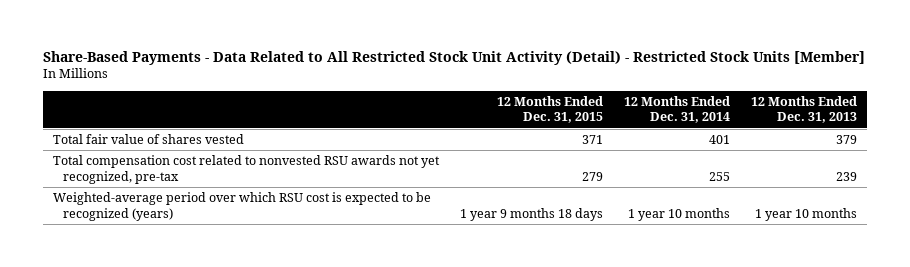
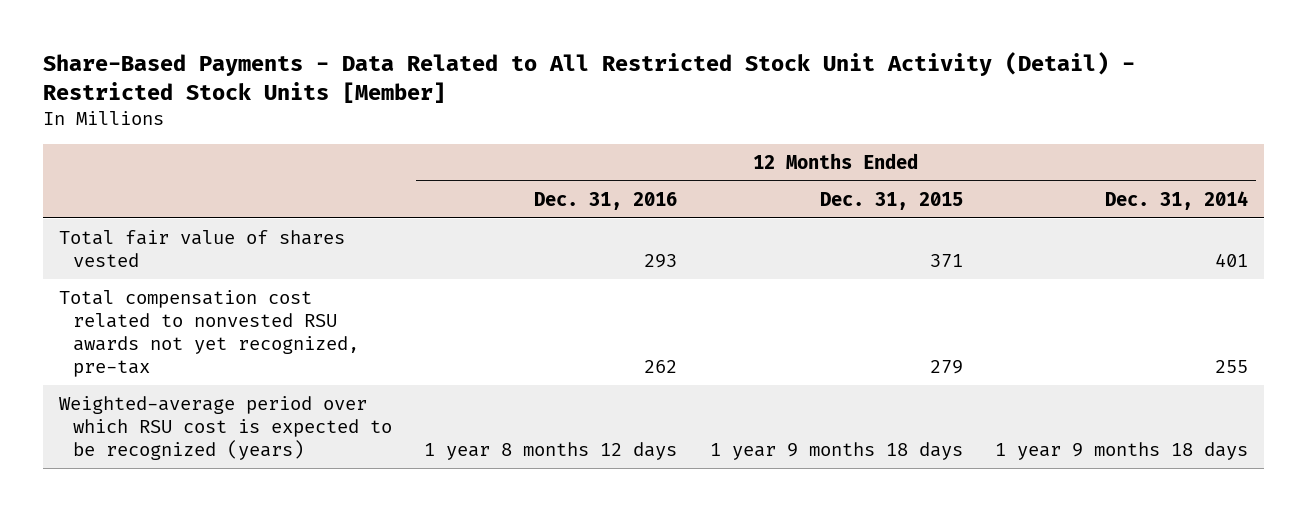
- | 12 Months Ended Dec. 31, 2015 | 12 Months Ended Dec. 31, 2014 | 12 Months Ended Dec. 31, 2013
+ | 12 Months Ended Dec. 31, 2016 | 12 Months Ended Dec. 31, 2015 | 12 Months Ended Dec. 31, 2014
- Weighted-average period over which RSU cost is expected to be recognized (years) | 1 year 9 months 18 days | 1 year 10 months | 1 year 10 months
+ Weighted-average period over which RSU cost is expected to be recognized (years) | 1 year 8 months 12 days | 1 year 9 months 18 days | 1 year 9 months 18 days

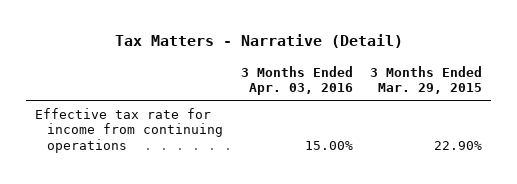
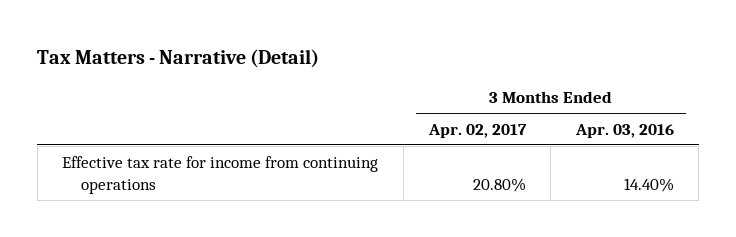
- | 3 Months Ended Apr. 03, 2016 | 3 Months Ended Mar. 29, 2015
+ | 3 Months Ended Apr. 02, 2017 | 3 Months Ended Apr. 03, 2016
- Effective tax rate for income from continuing operations | 15.00% | 22.90%
+ Effective tax rate for income from continuing operations | 20.80% | 14.40%

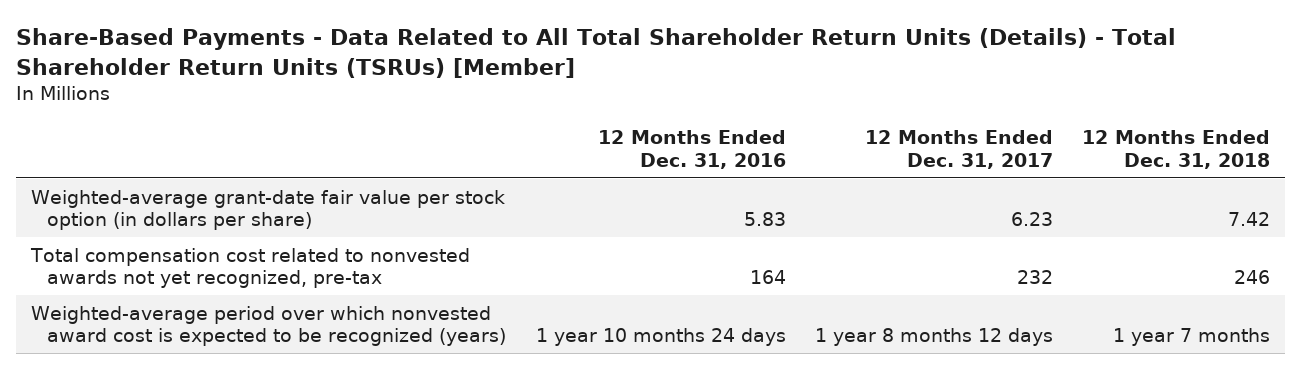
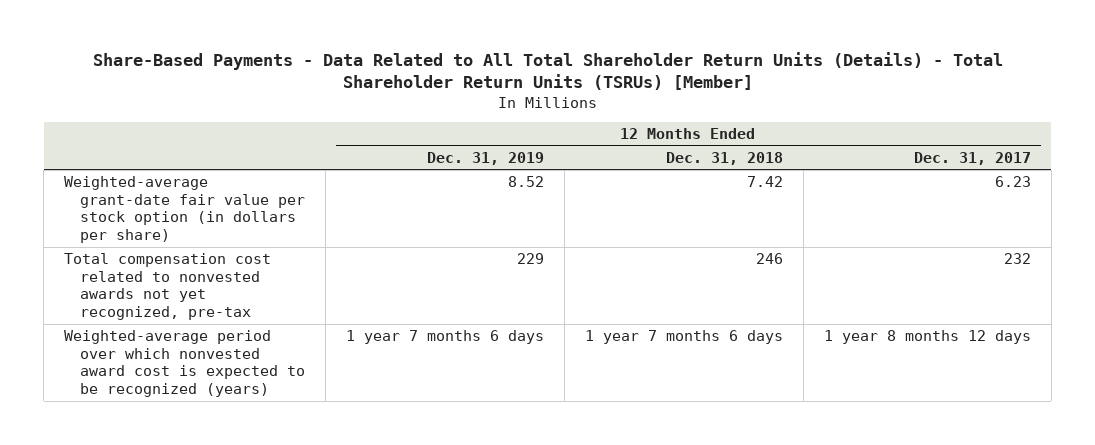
- | 12 Months Ended Dec. 31, 2016 | 12 Months Ended Dec. 31, 2017 | 12 Months Ended Dec. 31, 2018
+ | 12 Months Ended Dec. 31, 2019 | 12 Months Ended Dec. 31, 2018 | 12 Months Ended Dec. 31, 2017
- Weighted-average period over which nonvested award cost is expected to be recognized (years) | 1 year 10 months 24 days | 1 year 8 months 12 days | 1 year 7 months
+ Weighted-average period over which nonvested award cost is expected to be recognized (years) | 1 year 7 months 6 days | 1 year 7 months 6 days | 1 year 8 months 12 days

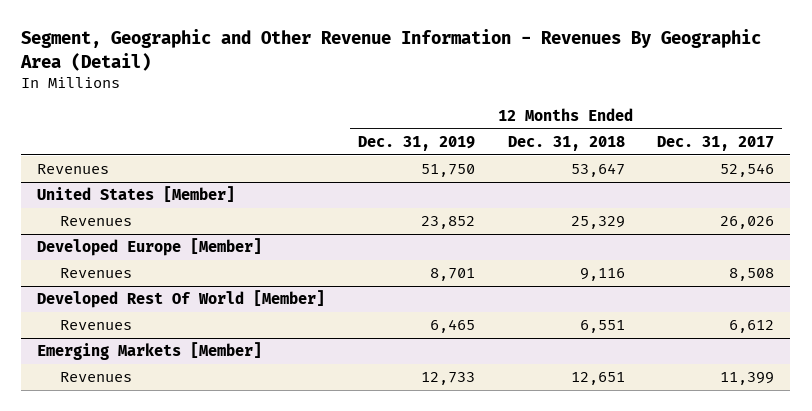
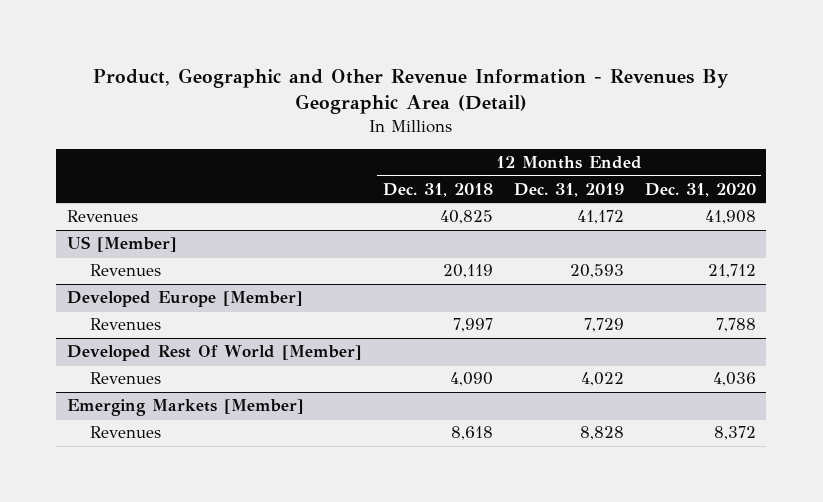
- Segment, Geographic and Other Revenue Information - Revenues By Geographic Area (Detail)
+ Product, Geographic and Other Revenue Information - Revenues By Geographic Area (Detail)
- | 12 Months Ended Dec. 31, 2019 | 12 Months Ended Dec. 31, 2018 | 12 Months Ended Dec. 31, 2017
+ | 12 Months Ended Dec. 31, 2018 | 12 Months Ended Dec. 31, 2019 | 12 Months Ended Dec. 31, 2020
- Revenues | 51,750 | 53,647 | 52,546
- United States [Member]
- Revenues | 23,852 | 25,329 | 26,026
+ Revenues | 40,825 | 41,172 | 41,908
+ US [Member]
+ Revenues | 20,119 | 20,593 | 21,712
@ Developed Europe [Member]
- Revenues | 8,701 | 9,116 | 8,508
+ Revenues | 7,997 | 7,729 | 7,788
@ Developed Rest Of World [Member]
- Revenues | 6,465 | 6,551 | 6,612
+ Revenues | 4,090 | 4,022 | 4,036
@ Emerging Markets [Member]
- Revenues | 12,733 | 12,651 | 11,399
+ Revenues | 8,618 | 8,828 | 8,372

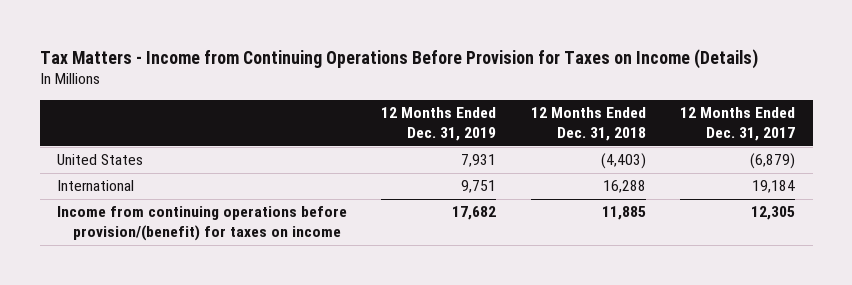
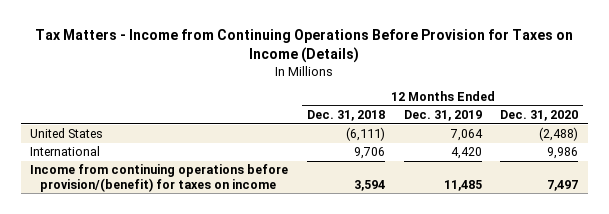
- | 12 Months Ended Dec. 31, 2019 | 12 Months Ended Dec. 31, 2018 | 12 Months Ended Dec. 31, 2017
+ | 12 Months Ended Dec. 31, 2018 | 12 Months Ended Dec. 31, 2019 | 12 Months Ended Dec. 31, 2020
- United States | 7,931 | (4,403) | (6,879)
- International | 9,751 | 16,288 | 19,184
- Income from continuing operations before provision/(benefit) for taxes on income | 17,682 | 11,885 | 12,305
+ United States | (6,111) | 7,064 | (2,488)
+ International | 9,706 | 4,420 | 9,986
+ Income from continuing operations before provision/(benefit) for taxes on income | 3,594 | 11,485 | 7,497

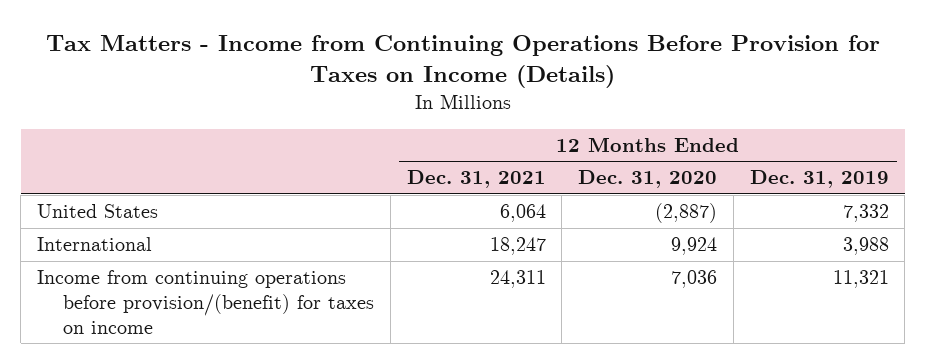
- | 12 Months Ended Dec. 31, 2018 | 12 Months Ended Dec. 31, 2019 | 12 Months Ended Dec. 31, 2020
+ | 12 Months Ended Dec. 31, 2021 | 12 Months Ended Dec. 31, 2020 | 12 Months Ended Dec. 31, 2019
- United States | (6,111) | 7,064 | (2,488)
- International | 9,706 | 4,420 | 9,986
- Income from continuing operations before provision/(benefit) for taxes on income | 3,594 | 11,485 | 7,497
+ United States | 6,064 | (2,887) | 7,332
+ International | 18,247 | 9,924 | 3,988
+ Income from continuing operations before provision/(benefit) for taxes on income | 24,311 | 7,036 | 11,321

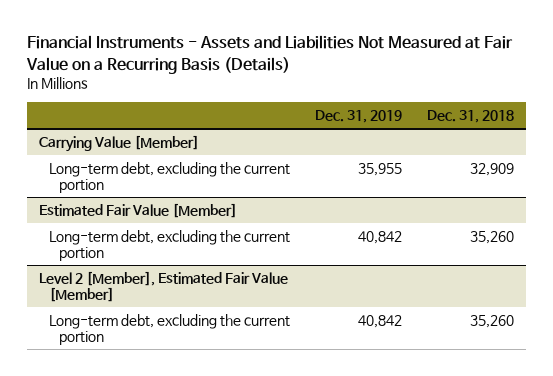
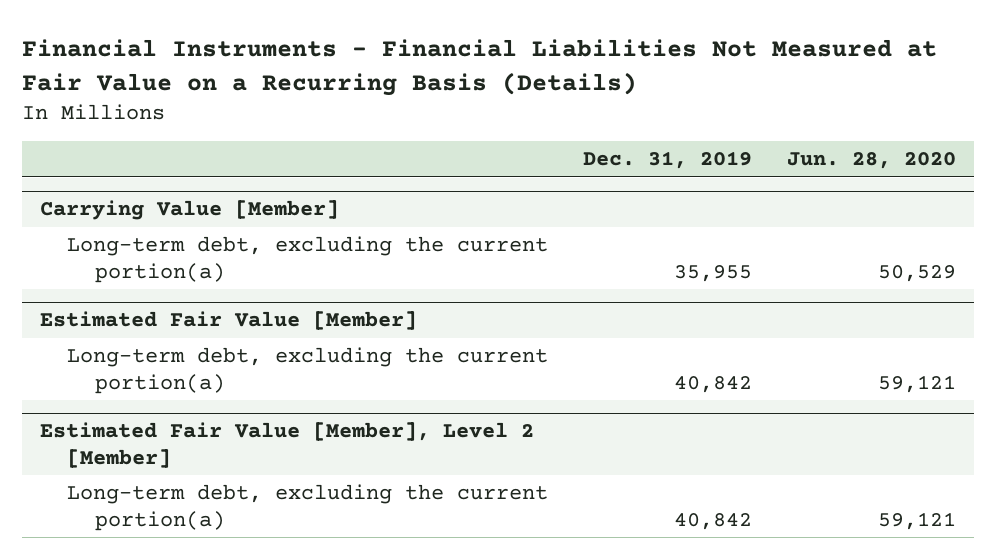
- Financial Instruments - Assets and Liabilities Not Measured at Fair Value on a Recurring Basis (Details)
+ Financial Instruments - Financial Liabilities Not Measured at Fair Value on a Recurring Basis (Details)
- | Dec. 31, 2019 | Dec. 31, 2018
+ | Dec. 31, 2019 | Jun. 28, 2020
@ Carrying Value [Member]
- Long-term debt, excluding the current portion | 35,955 | 32,909
+ Long-term debt, excluding the current portion(a) | 35,955 | 50,529
@ Estimated Fair Value [Member]
- Long-term debt, excluding the current portion | 40,842 | 35,260
- Level 2 [Member], Estimated Fair Value [Member]
- Long-term debt, excluding the current portion | 40,842 | 35,260
@ Estimated Fair Value [Member]
+ Long-term debt, excluding the current portion(a) | 40,842 | 59,121
+ Estimated Fair Value [Member], Level 2 [Member]
+ Long-term debt, excluding the current portion(a) | 40,842 | 59,121

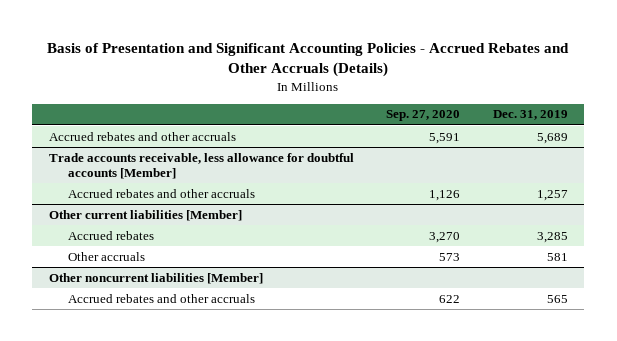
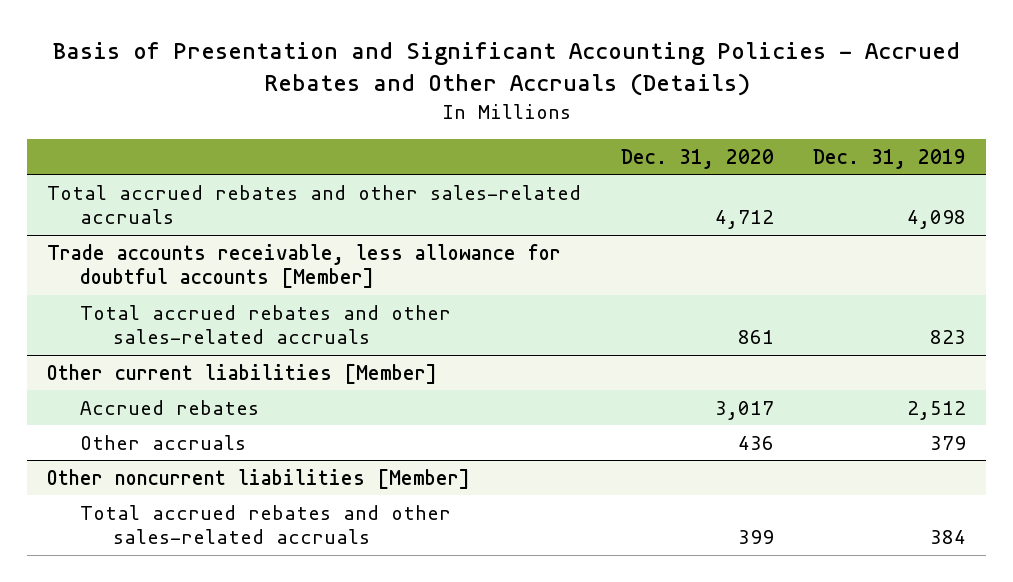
- | Sep. 27, 2020 | Dec. 31, 2019
+ | Dec. 31, 2020 | Dec. 31, 2019
- Accrued rebates and other accruals | 5,591 | 5,689
+ Total accrued rebates and other sales-related accruals | 4,712 | 4,098
@ Trade accounts receivable, less allowance for doubtful accounts [Member]
- Accrued rebates and other accruals | 1,126 | 1,257
+ Total accrued rebates and other sales-related accruals | 861 | 823
@ Other current liabilities [Member]
- Accrued rebates | 3,270 | 3,285
- Other accruals | 573 | 581
+ Accrued rebates | 3,017 | 2,512
+ Other accruals | 436 | 379
@ Other noncurrent liabilities [Member]
- Accrued rebates and other accruals | 622 | 565
+ Total accrued rebates and other sales-related accruals | 399 | 384

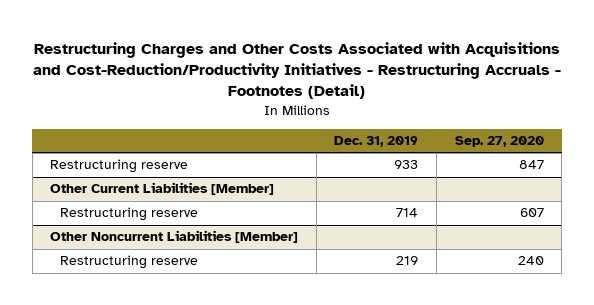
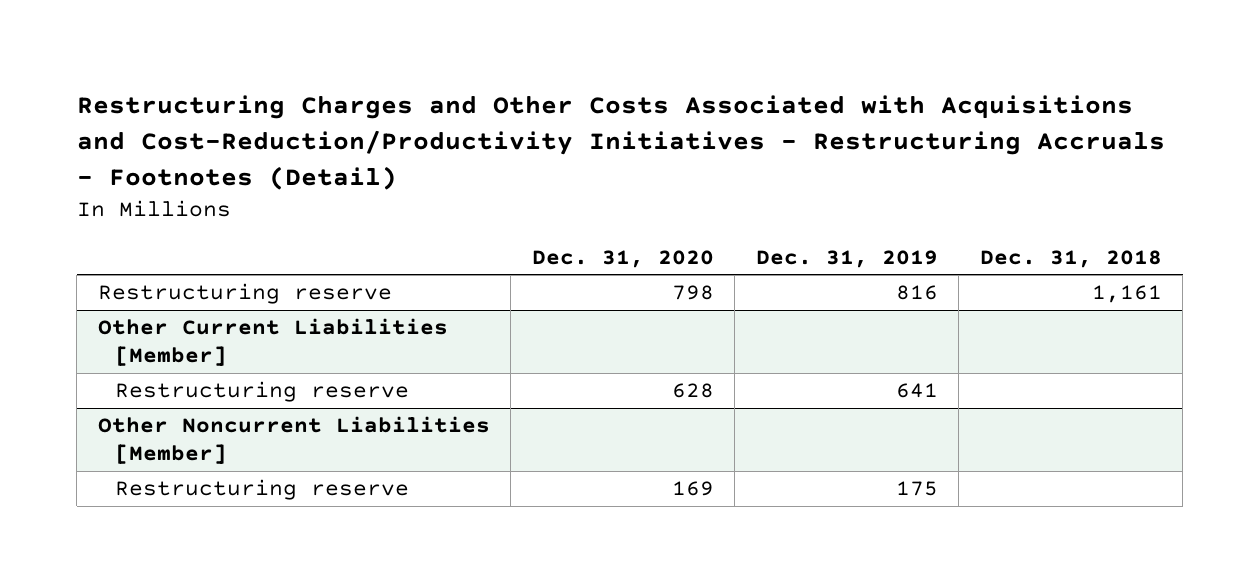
- | Dec. 31, 2019 | Sep. 27, 2020
+ | Dec. 31, 2020 | Dec. 31, 2019 | Dec. 31, 2018
- Restructuring reserve | 933 | 847
+ Restructuring reserve | 798 | 816 | 1,161
@ Other Current Liabilities [Member]
- Restructuring reserve | 714 | 607
+ Restructuring reserve | 628 | 641 |
@ Other Noncurrent Liabilities [Member]
- Restructuring reserve | 219 | 240
+ Restructuring reserve | 169 | 175 |

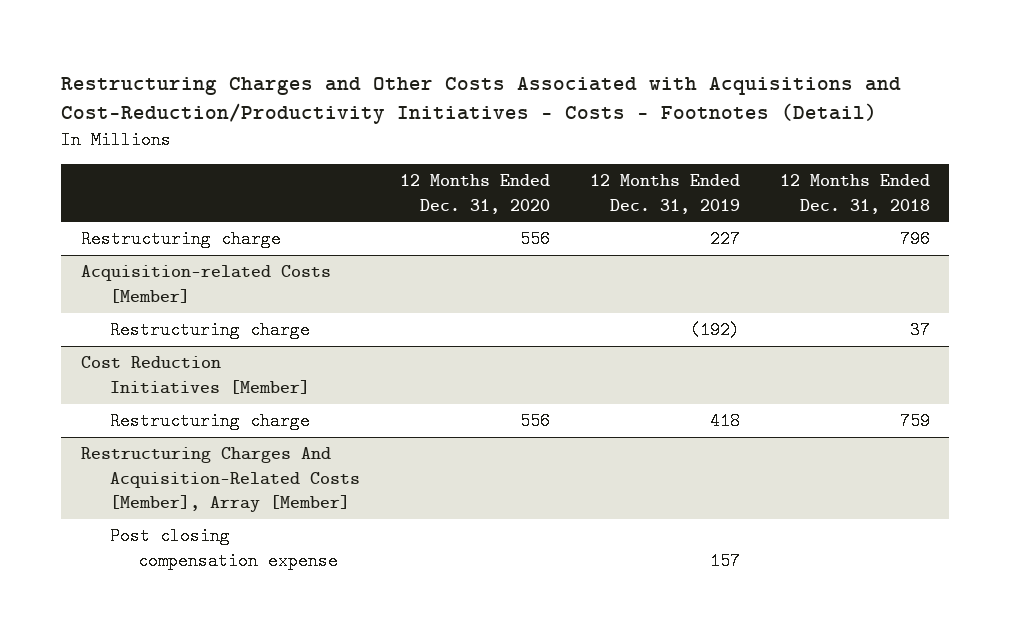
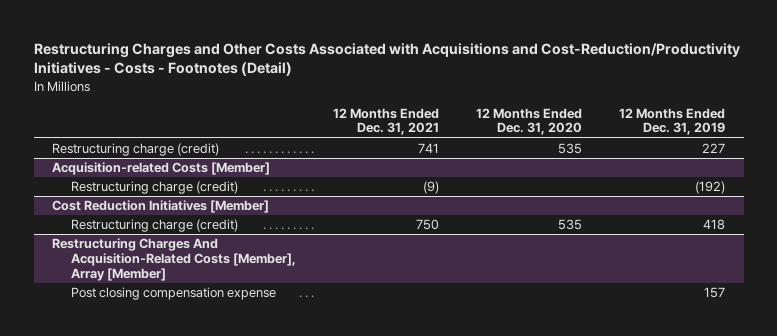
- | 12 Months Ended Dec. 31, 2020 | 12 Months Ended Dec. 31, 2019 | 12 Months Ended Dec. 31, 2018
+ | 12 Months Ended Dec. 31, 2021 | 12 Months Ended Dec. 31, 2020 | 12 Months Ended Dec. 31, 2019
- Restructuring charge | 556 | 227 | 796
+ Restructuring charge (credit) | 741 | 535 | 227
@ Acquisition-related Costs [Member]
- Restructuring charge | | (192) | 37
+ Restructuring charge (credit) | (9) | | (192)
@ Cost Reduction Initiatives [Member]
- Restructuring charge | 556 | 418 | 759
+ Restructuring charge (credit) | 750 | 535 | 418

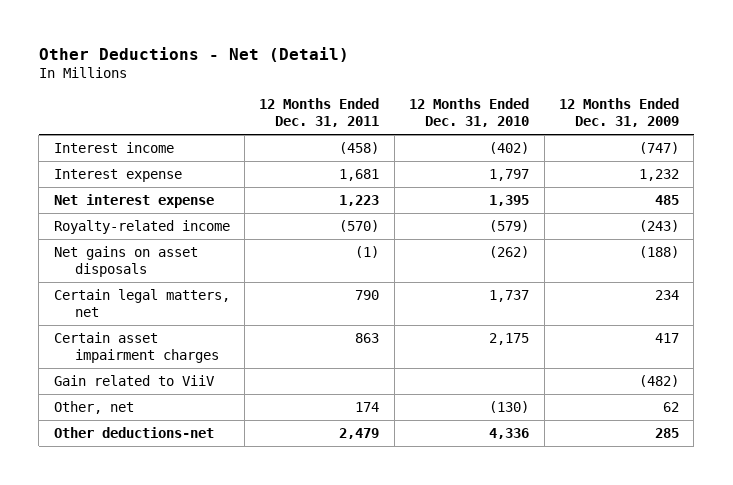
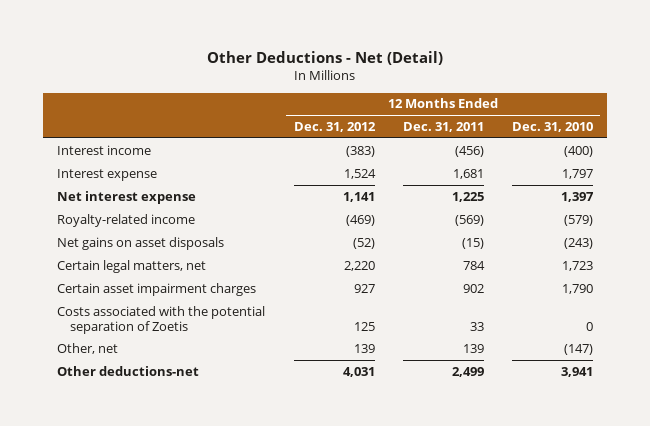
- | 12 Months Ended Dec. 31, 2011 | 12 Months Ended Dec. 31, 2010 | 12 Months Ended Dec. 31, 2009
+ | 12 Months Ended Dec. 31, 2012 | 12 Months Ended Dec. 31, 2011 | 12 Months Ended Dec. 31, 2010
- Interest income | (458) | (402) | (747)
+ Interest income | (383) | (456) | (400)
- Net interest expense | 1,223 | 1,395 | 485
- Royalty-related income | (570) | (579) | (243)
- Net gains on asset disposals | (1) | (262) | (188)
- Certain legal matters, net | 790 | 1,737 | 234
- Certain asset impairment charges | 863 | 2,175 | 417
- Gain related to ViiV | | | (482)
- Other, net | 174 | (130) | 62
- Other deductions-net | 2,479 | 4,336 | 285
+ Net interest expense | 1,141 | 1,225 | 1,397
+ Royalty-related income | (469) | (569) | (579)
+ Net gains on asset disposals | (52) | (15) | (243)
+ Certain legal matters, net | 2,220 | 784 | 1,723
+ Certain asset impairment charges | 927 | 902 | 1,790
+ Costs associated with the potential separation of Zoetis | 125 | 33 | 0
+ Other, net | 139 | 139 | (147)
+ Other deductions-net | 4,031 | 2,499 | 3,941

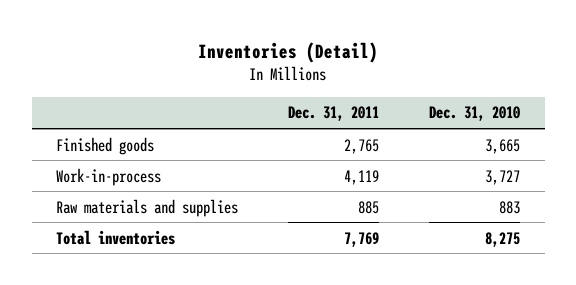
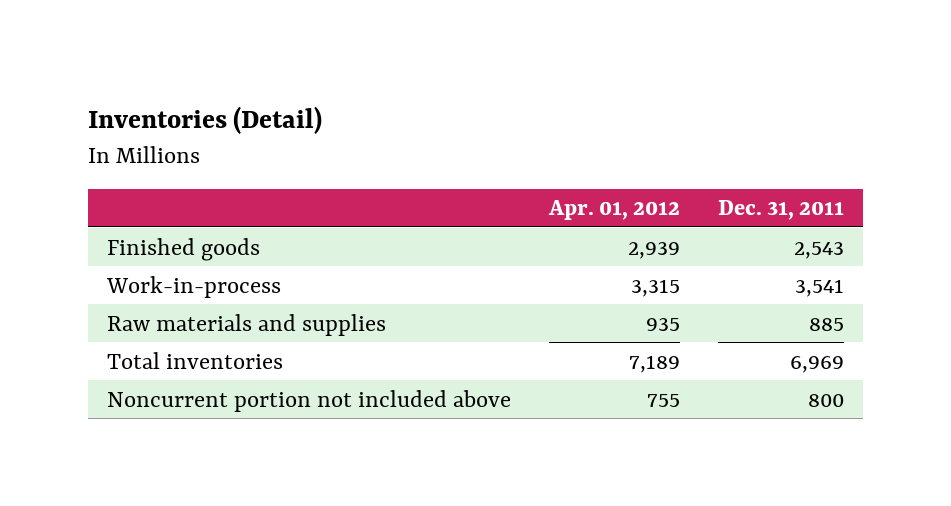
- | Dec. 31, 2011 | Dec. 31, 2010
+ | Apr. 01, 2012 | Dec. 31, 2011
- Finished goods | 2,765 | 3,665
- Work-in-process | 4,119 | 3,727
+ Finished goods | 2,939 | 2,543
+ Work-in-process | 3,315 | 3,541
- Total inventories | 7,769 | 8,275
+ Total inventories | 7,189 | 6,969
+ Noncurrent portion not included above | 755 | 800

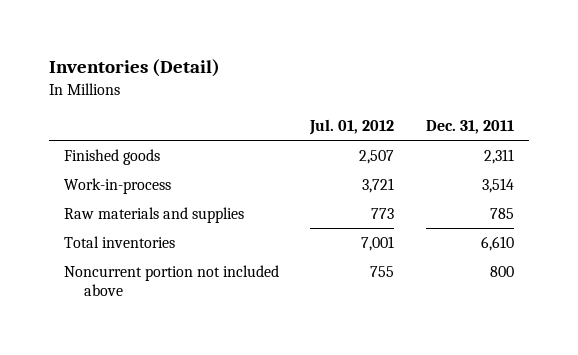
- | Apr. 01, 2012 | Dec. 31, 2011
+ | Jul. 01, 2012 | Dec. 31, 2011
- Finished goods | 2,939 | 2,543
- Work-in-process | 3,315 | 3,541
- Raw materials and supplies | 935 | 885
- Total inventories | 7,189 | 6,969
+ Finished goods | 2,507 | 2,311
+ Work-in-process | 3,721 | 3,514
+ Raw materials and supplies | 773 | 785
+ Total inventories | 7,001 | 6,610

